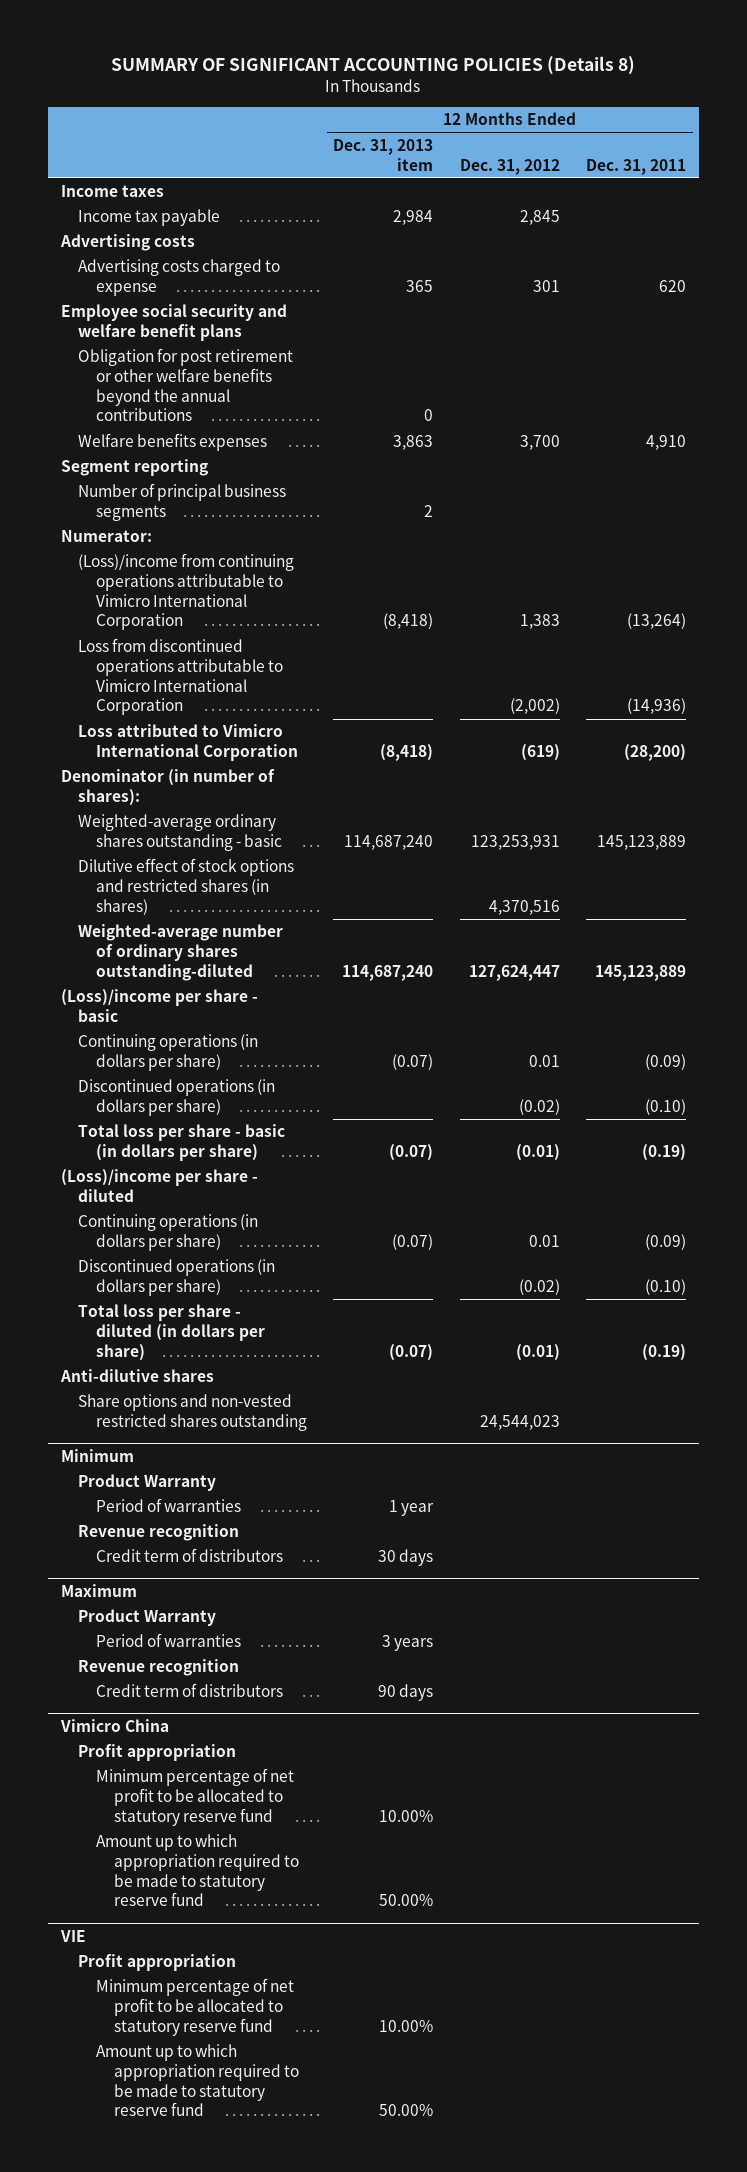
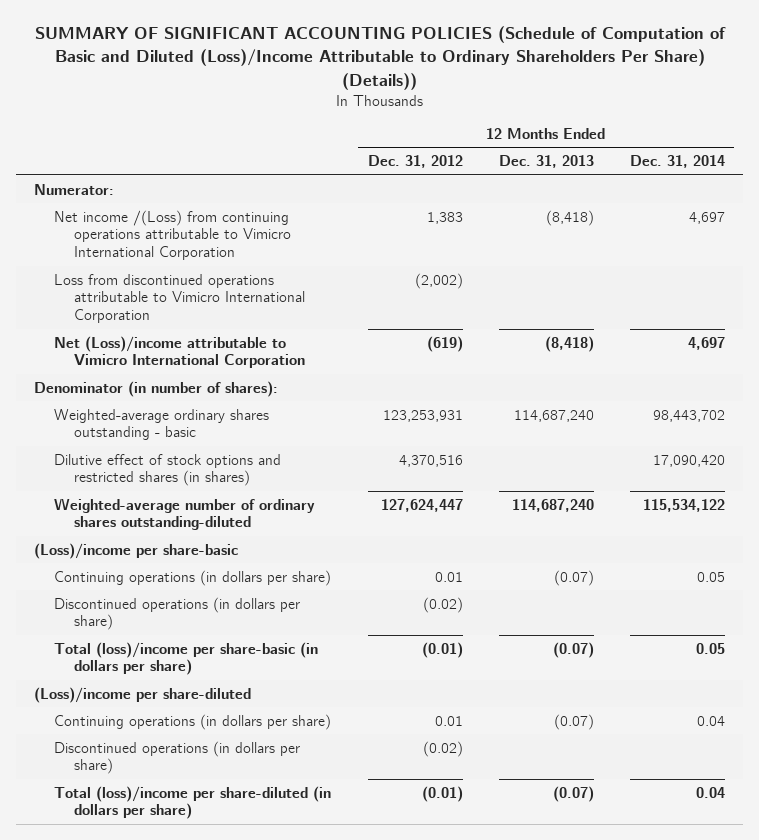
- SUMMARY OF SIGNIFICANT ACCOUNTING POLICIES (Details 8)
+ SUMMARY OF SIGNIFICANT ACCOUNTING POLICIES (Schedule of Computation of Basic and Diluted (Loss)/Income Attributable to Ordinary Shareholders Per Share) (Details))
- | 12 Months Ended Dec. 31, 2013 item | 12 Months Ended Dec. 31, 2012 | 12 Months Ended Dec. 31, 2011
+ | 12 Months Ended Dec. 31, 2012 | 12 Months Ended Dec. 31, 2013 | 12 Months Ended Dec. 31, 2014
- Income taxes
- Income tax payable | 2,984 | 2,845 |
- Advertising costs
- Advertising costs charged to expense | 365 | 301 | 620
- Employee social security and welfare benefit plans
- Obligation for post retirement or other welfare benefits beyond the annual contributions | 0 | |
- Welfare benefits expenses | 3,863 | 3,700 | 4,910
- Segment reporting
- Number of principal business segments | 2 | |
- (Loss)/income from continuing operations attributable to Vimicro International Corporation | (8,418) | 1,383 | (13,264)
+ Net income /(Loss) from continuing operations attributable to Vimicro International Corporation | 1,383 | (8,418) | 4,697
- Loss attributed to Vimicro International Corporation | (8,418) | (619) | (28,200)
+ Net (Loss)/income attributable to Vimicro International Corporation | (619) | (8,418) | 4,697
- (Loss)/income per share - basic
+ (Loss)/income per share-basic
- Total loss per share - basic (in dollars per share) | (0.07) | (0.01) | (0.19)
- (Loss)/income per share - diluted
+ Total (loss)/income per share-basic (in dollars per share) | (0.01) | (0.07) | 0.05
+ (Loss)/income per share-diluted
- Total loss per share - diluted (in dollars per share) | (0.07) | (0.01) | (0.19)
- Anti-dilutive shares
- Share options and non-vested restricted shares outstanding | | 24,544,023 |
- Minimum
- Product Warranty
- Period of warranties | 1 year | |
- Revenue recognition
- Credit term of distributors | 30 days | |
- Maximum
- Product Warranty
- Period of warranties | 3 years | |
- Revenue recognition
- Credit term of distributors | 90 days | |
- Vimicro China
- Profit appropriation
- Minimum percentage of net profit to be allocated to statutory reserve fund | 10.00% | |
- Amount up to which appropriation required to be made to statutory reserve fund | 50.00% | |
- VIE
- Profit appropriation
- Minimum percentage of net profit to be allocated to statutory reserve fund | 10.00% | |
- Amount up to which appropriation required to be made to statutory reserve fund | 50.00% | |
+ Total (loss)/income per share-diluted (in dollars per share) | (0.01) | (0.07) | 0.04

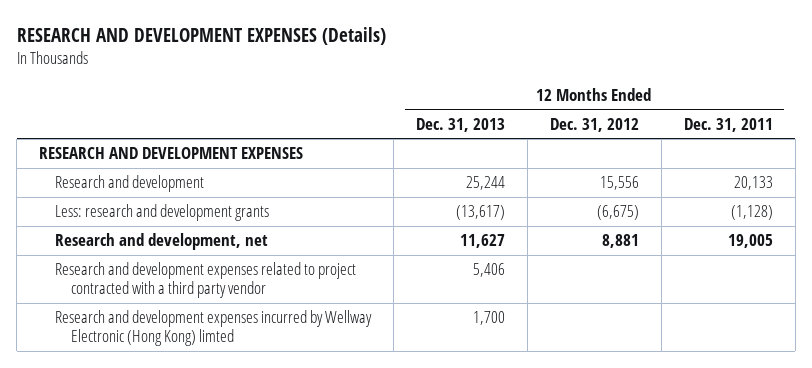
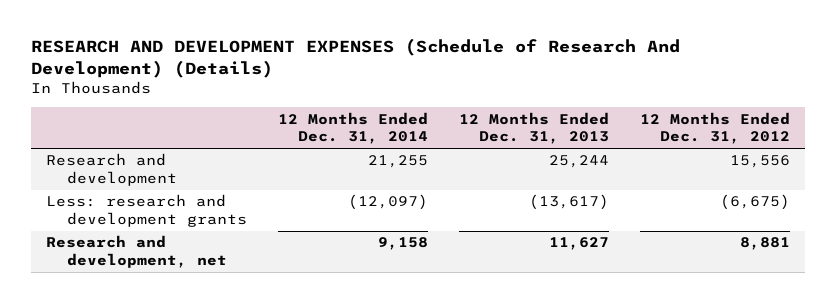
- RESEARCH AND DEVELOPMENT EXPENSES (Details)
+ RESEARCH AND DEVELOPMENT EXPENSES (Schedule of Research And Development) (Details)
- | 12 Months Ended Dec. 31, 2013 | 12 Months Ended Dec. 31, 2012 | 12 Months Ended Dec. 31, 2011
+ | 12 Months Ended Dec. 31, 2014 | 12 Months Ended Dec. 31, 2013 | 12 Months Ended Dec. 31, 2012
- RESEARCH AND DEVELOPMENT EXPENSES
- Research and development expenses related to project contracted with a third party vendor | 5,406 | |
- Research and development expenses incurred by Wellway Electronic (Hong Kong) limted | 1,700 | |

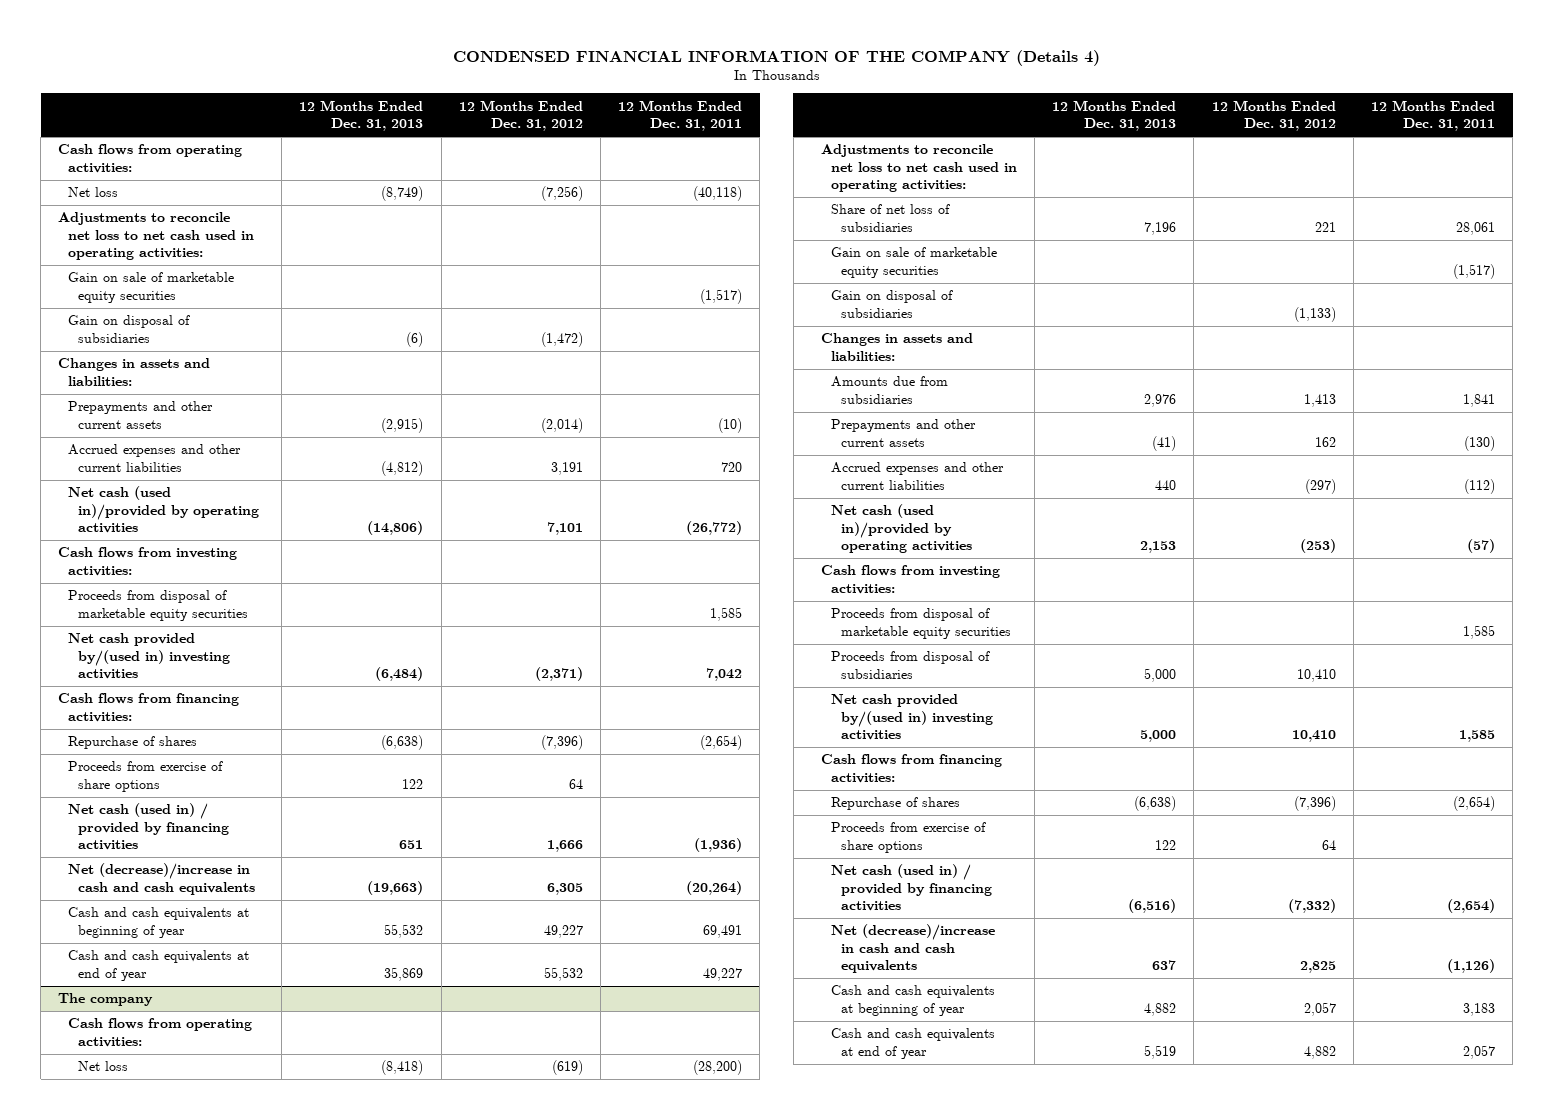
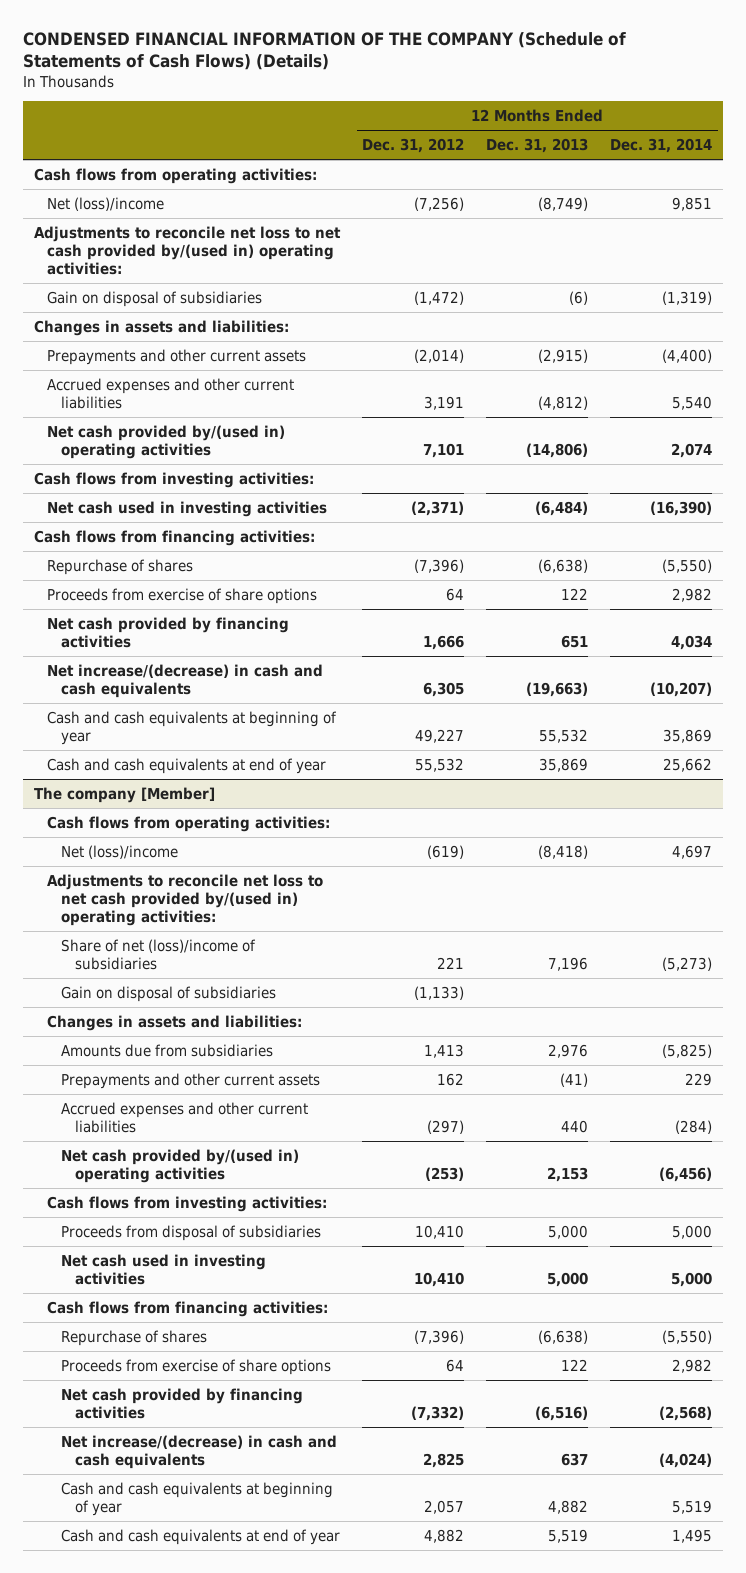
- CONDENSED FINANCIAL INFORMATION OF THE COMPANY (Details 4)
+ CONDENSED FINANCIAL INFORMATION OF THE COMPANY (Schedule of Statements of Cash Flows) (Details)
- | 12 Months Ended Dec. 31, 2013 | 12 Months Ended Dec. 31, 2012 | 12 Months Ended Dec. 31, 2011
+ | 12 Months Ended Dec. 31, 2012 | 12 Months Ended Dec. 31, 2013 | 12 Months Ended Dec. 31, 2014
- Net loss | (8,749) | (7,256) | (40,118)
- Adjustments to reconcile net loss to net cash used in operating activities:
- Gain on sale of marketable equity securities | | | (1,517)
+ Net (loss)/income | (7,256) | (8,749) | 9,851
+ Adjustments to reconcile net loss to net cash provided by/(used in) operating activities:
- Net cash (used in)/provided by operating activities | (14,806) | 7,101 | (26,772)
+ Net cash provided by/(used in) operating activities | 7,101 | (14,806) | 2,074
- Proceeds from disposal of marketable equity securities | | | 1,585
- Net cash provided by/(used in) investing activities | (6,484) | (2,371) | 7,042
+ Net cash used in investing activities | (2,371) | (6,484) | (16,390)
- Net cash (used in) / provided by financing activities | 651 | 1,666 | (1,936)
- Net (decrease)/increase in cash and cash equivalents | (19,663) | 6,305 | (20,264)
+ Net cash provided by financing activities | 1,666 | 651 | 4,034
+ Net increase/(decrease) in cash and cash equivalents | 6,305 | (19,663) | (10,207)
- The company
+ The company [Member]
- Net loss | (8,418) | (619) | (28,200)
- Adjustments to reconcile net loss to net cash used in operating activities:
- Share of net loss of subsidiaries | 7,196 | 221 | 28,061
- Gain on sale of marketable equity securities | | | (1,517)
+ Net (loss)/income | (619) | (8,418) | 4,697
+ Adjustments to reconcile net loss to net cash provided by/(used in) operating activities:
+ Share of net (loss)/income of subsidiaries | 221 | 7,196 | (5,273)
- Net cash (used in)/provided by operating activities | 2,153 | (253) | (57)
+ Net cash provided by/(used in) operating activities | (253) | 2,153 | (6,456)
- Proceeds from disposal of marketable equity securities | | | 1,585
- Net cash provided by/(used in) investing activities | 5,000 | 10,410 | 1,585
+ Net cash used in investing activities | 10,410 | 5,000 | 5,000
- Net cash (used in) / provided by financing activities | (6,516) | (7,332) | (2,654)
- Net (decrease)/increase in cash and cash equivalents | 637 | 2,825 | (1,126)
+ Net cash provided by financing activities | (7,332) | (6,516) | (2,568)
+ Net increase/(decrease) in cash and cash equivalents | 2,825 | 637 | (4,024)

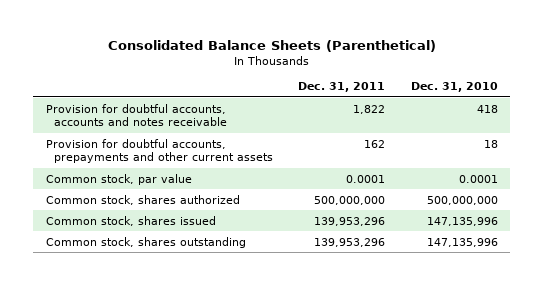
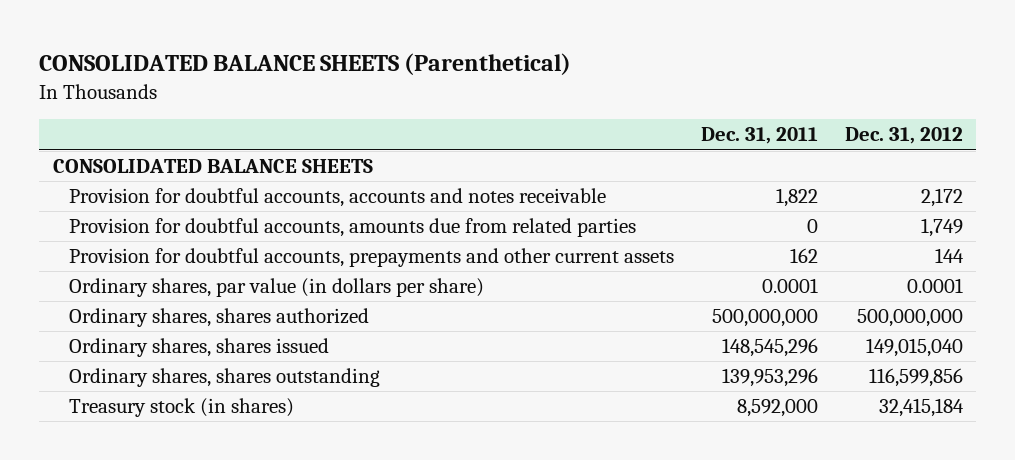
- Consolidated Balance Sheets (Parenthetical)
+ CONSOLIDATED BALANCE SHEETS (Parenthetical)
- | Dec. 31, 2011 | Dec. 31, 2010
+ | Dec. 31, 2011 | Dec. 31, 2012
+ CONSOLIDATED BALANCE SHEETS
+ Provision for doubtful accounts, amounts due from related parties | 0 | 1,749
- Common stock, par value | 0.0001 | 0.0001
- Common stock, shares authorized | 500,000,000 | 500,000,000
- Common stock, shares issued | 139,953,296 | 147,135,996
- Common stock, shares outstanding | 139,953,296 | 147,135,996
+ Ordinary shares, par value (in dollars per share) | 0.0001 | 0.0001
+ Ordinary shares, shares authorized | 500,000,000 | 500,000,000
+ Ordinary shares, shares issued | 148,545,296 | 149,015,040
+ Ordinary shares, shares outstanding | 139,953,296 | 116,599,856
+ Treasury stock (in shares) | 8,592,000 | 32,415,184

